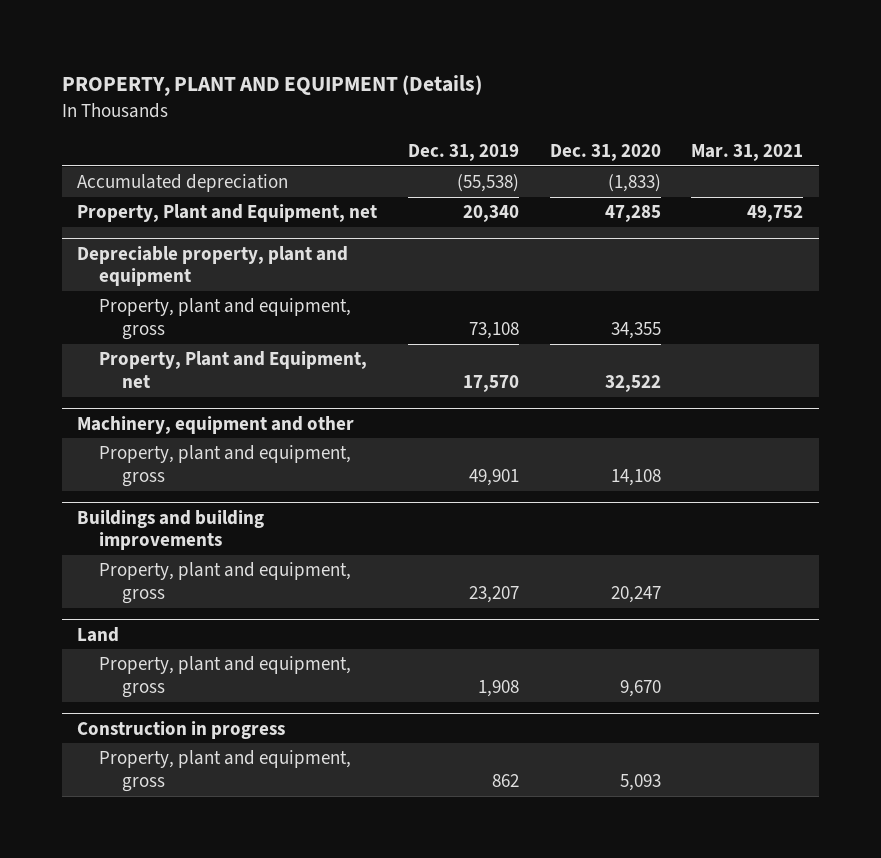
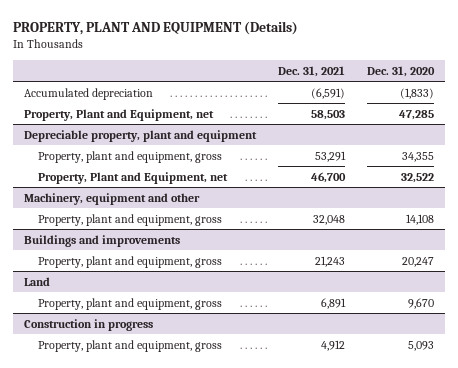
- | Dec. 31, 2019 | Dec. 31, 2020 | Mar. 31, 2021
+ | Dec. 31, 2021 | Dec. 31, 2020
- Buildings and building improvements
+ Buildings and improvements

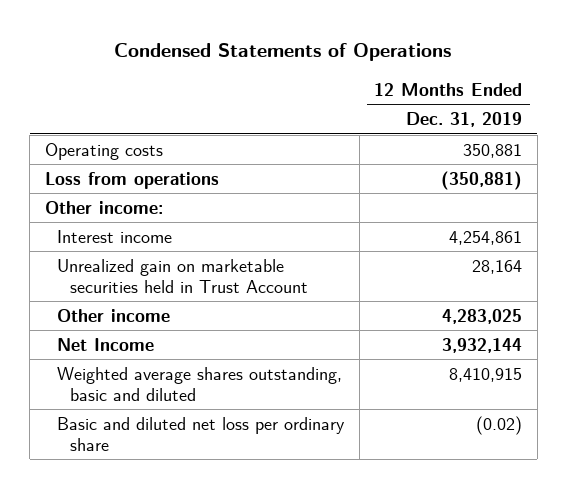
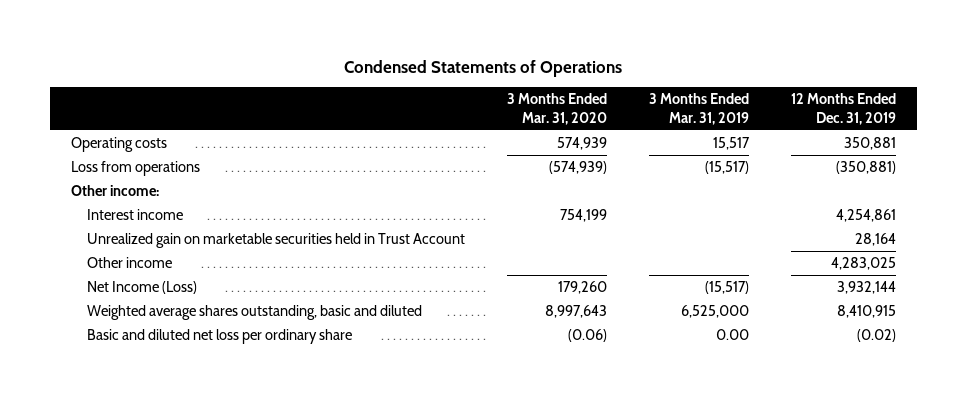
- | 12 Months Ended Dec. 31, 2019
+ | 3 Months Ended Mar. 31, 2020 | 3 Months Ended Mar. 31, 2019 | 12 Months Ended Dec. 31, 2019
- Net Income | 3,932,144
+ Net Income (Loss) | 179,260 | (15,517) | 3,932,144

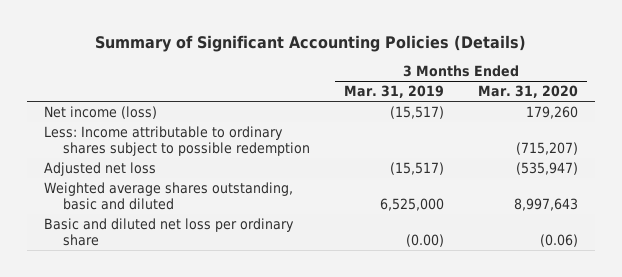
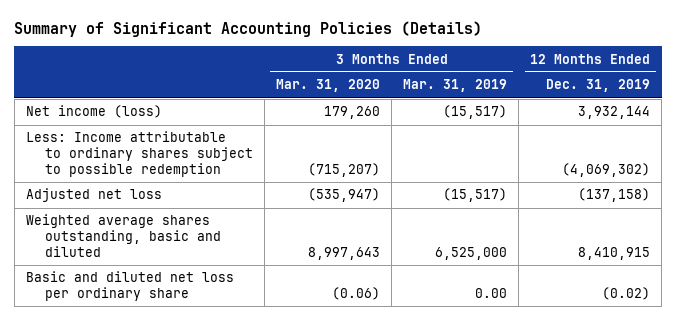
- | 3 Months Ended Mar. 31, 2019 | 3 Months Ended Mar. 31, 2020
+ | 3 Months Ended Mar. 31, 2020 | 3 Months Ended Mar. 31, 2019 | 12 Months Ended Dec. 31, 2019
- Basic and diluted net loss per ordinary share | (0.00) | (0.06)
+ Basic and diluted net loss per ordinary share | (0.06) | 0.00 | (0.02)

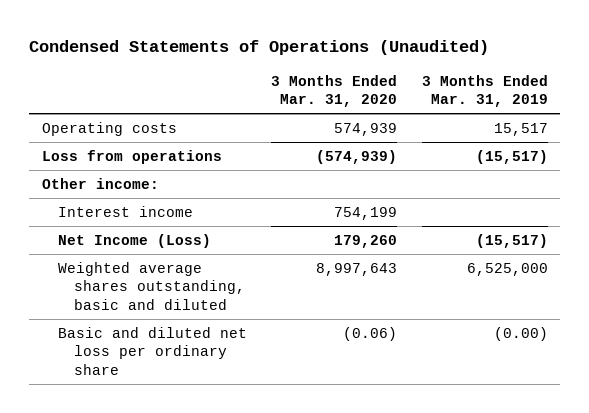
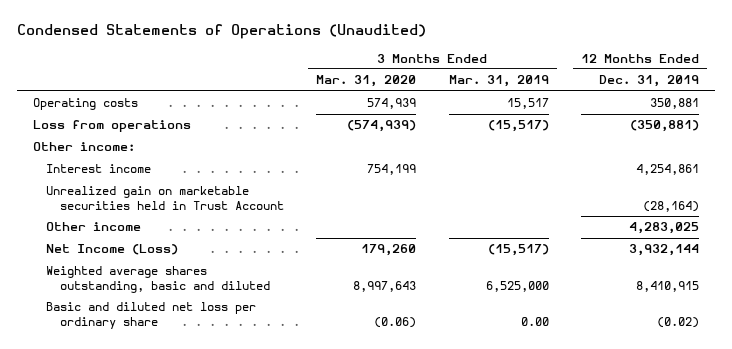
- | 3 Months Ended Mar. 31, 2020 | 3 Months Ended Mar. 31, 2019
+ | 3 Months Ended Mar. 31, 2020 | 3 Months Ended Mar. 31, 2019 | 12 Months Ended Dec. 31, 2019
+ Unrealized gain on marketable securities held in Trust Account | | | (28,164)
+ Other income | | | 4,283,025
- Basic and diluted net loss per ordinary share | (0.06) | (0.00)
+ Basic and diluted net loss per ordinary share | (0.06) | 0.00 | (0.02)

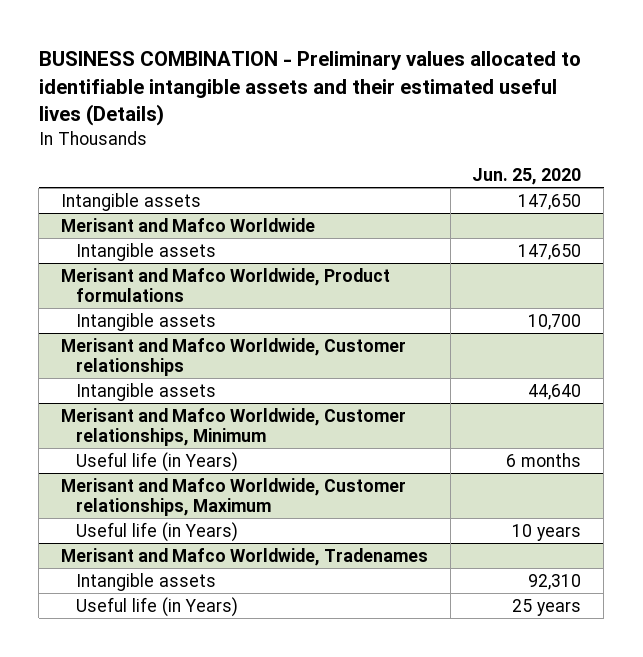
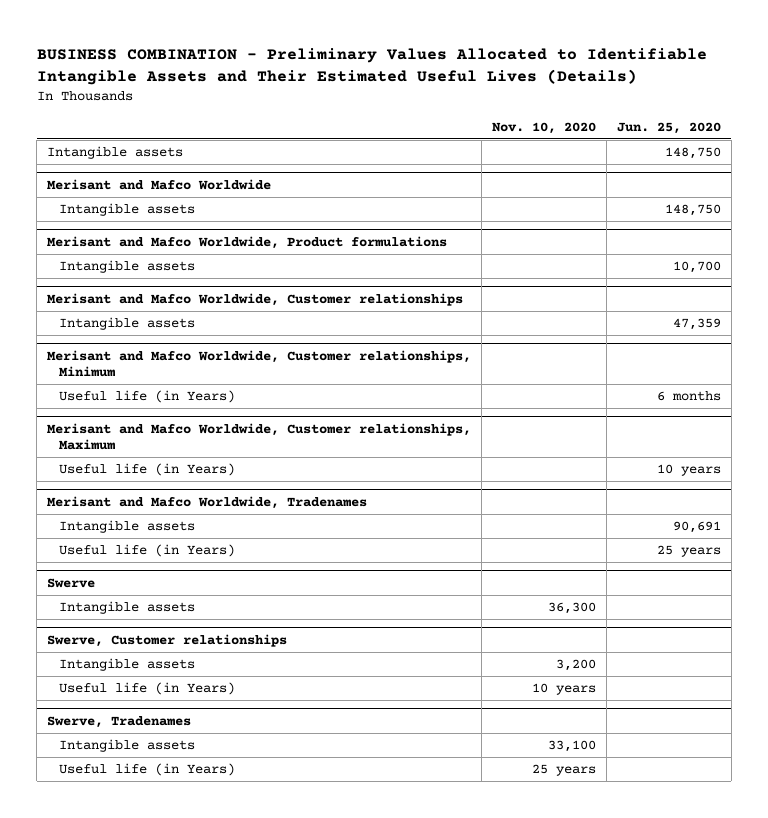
- BUSINESS COMBINATION - Preliminary values allocated to identifiable intangible assets and their estimated useful lives (Details)
+ BUSINESS COMBINATION - Preliminary Values Allocated to Identifiable Intangible Assets and Their Estimated Useful Lives (Details)
- | Jun. 25, 2020
+ | Nov. 10, 2020 | Jun. 25, 2020
- Intangible assets | 147,650
+ Intangible assets | | 148,750
@ Merisant and Mafco Worldwide
- Intangible assets | 147,650
+ Intangible assets | | 148,750
@ Merisant and Mafco Worldwide, Customer relationships
- Intangible assets | 44,640
+ Intangible assets | | 47,359
@ Merisant and Mafco Worldwide, Tradenames
- Intangible assets | 92,310
+ Intangible assets | | 90,691
+ Swerve
+ Intangible assets | 36,300 |
+ Swerve, Customer relationships
+ Intangible assets | 3,200 |
+ Useful life (in Years) | 10 years |
+ Swerve, Tradenames
+ Intangible assets | 33,100 |
+ Useful life (in Years) | 25 years |

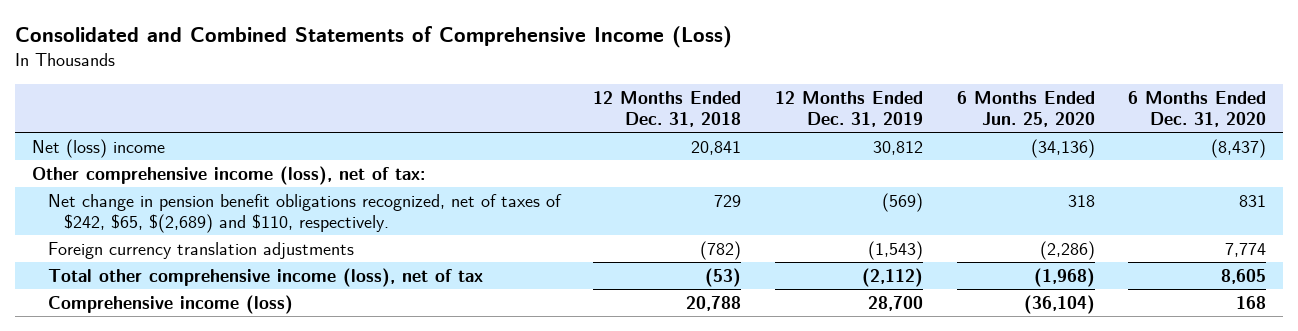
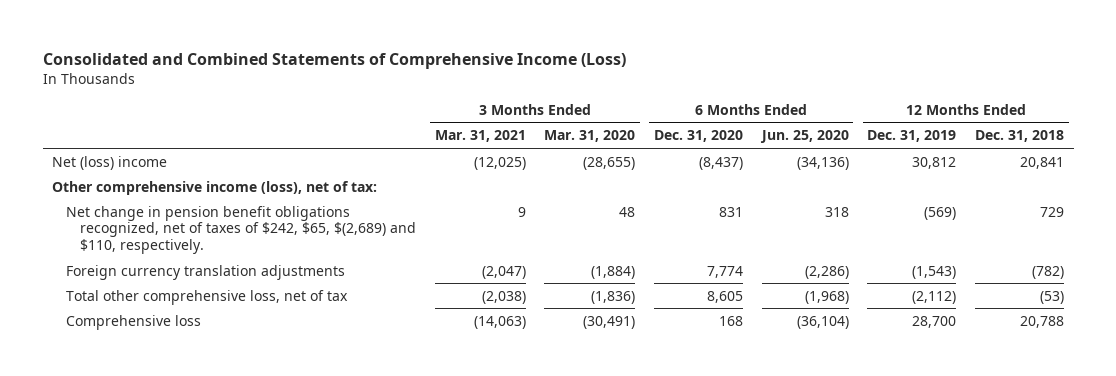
- | 12 Months Ended Dec. 31, 2018 | 12 Months Ended Dec. 31, 2019 | 6 Months Ended Jun. 25, 2020 | 6 Months Ended Dec. 31, 2020
+ | 3 Months Ended Mar. 31, 2021 | 3 Months Ended Mar. 31, 2020 | 6 Months Ended Dec. 31, 2020 | 6 Months Ended Jun. 25, 2020 | 12 Months Ended Dec. 31, 2019 | 12 Months Ended Dec. 31, 2018
- Total other comprehensive income (loss), net of tax | (53) | (2,112) | (1,968) | 8,605
- Comprehensive income (loss) | 20,788 | 28,700 | (36,104) | 168
+ Total other comprehensive loss, net of tax | (2,038) | (1,836) | 8,605 | (1,968) | (2,112) | (53)
+ Comprehensive loss | (14,063) | (30,491) | 168 | (36,104) | 28,700 | 20,788

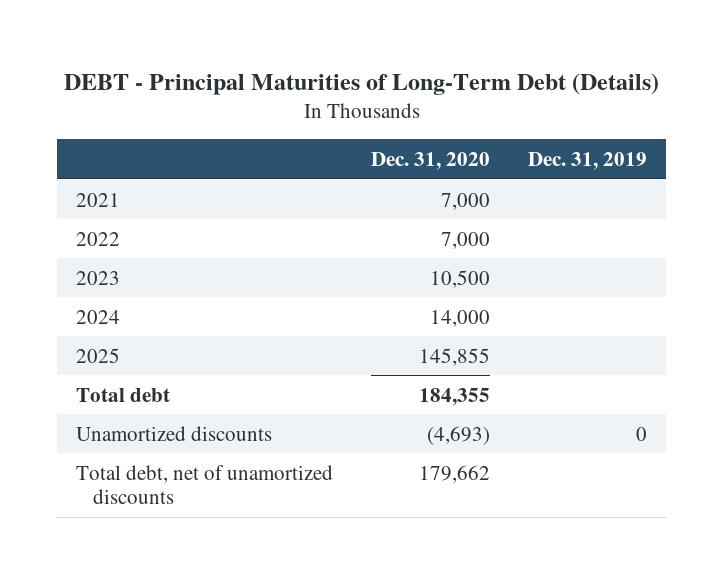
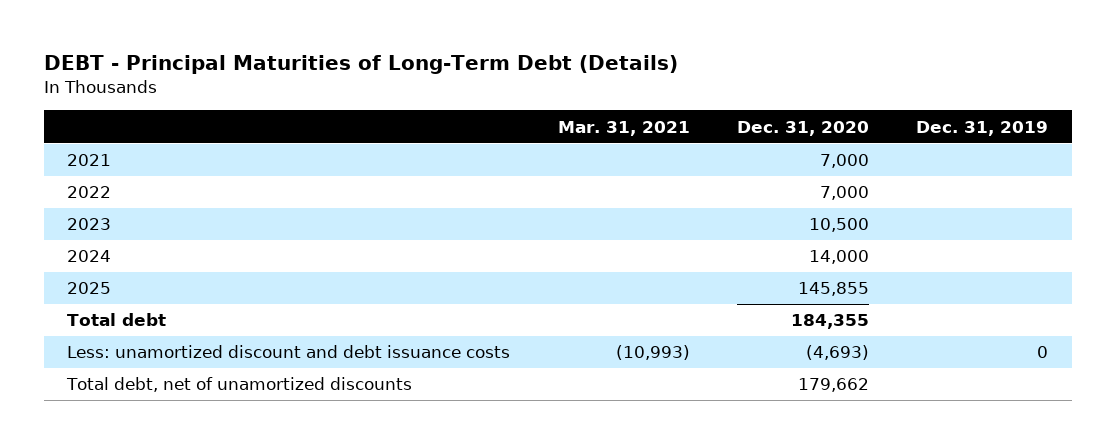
- | Dec. 31, 2020 | Dec. 31, 2019
+ | Mar. 31, 2021 | Dec. 31, 2020 | Dec. 31, 2019
- Unamortized discounts | (4,693) | 0
+ Less: unamortized discount and debt issuance costs | (10,993) | (4,693) | 0

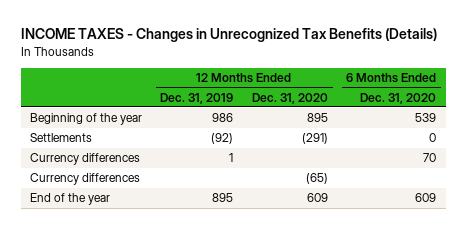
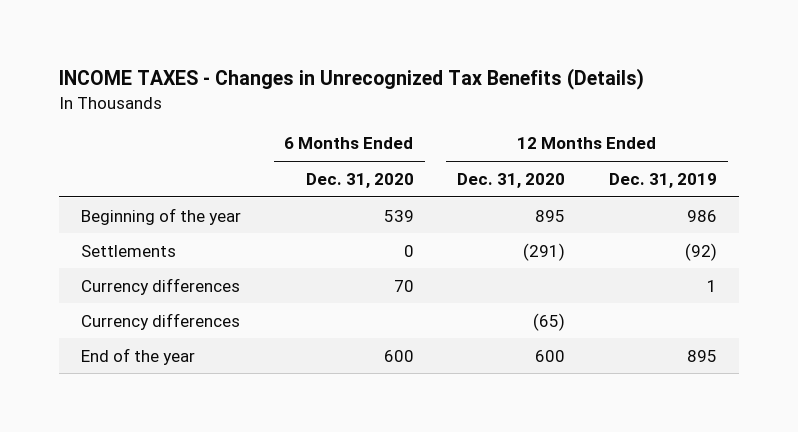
- | 12 Months Ended Dec. 31, 2019 | 12 Months Ended Dec. 31, 2020 | 6 Months Ended Dec. 31, 2020
+ | 6 Months Ended Dec. 31, 2020 | 12 Months Ended Dec. 31, 2020 | 12 Months Ended Dec. 31, 2019
- End of the year | 895 | 609 | 609
+ End of the year | 600 | 600 | 895

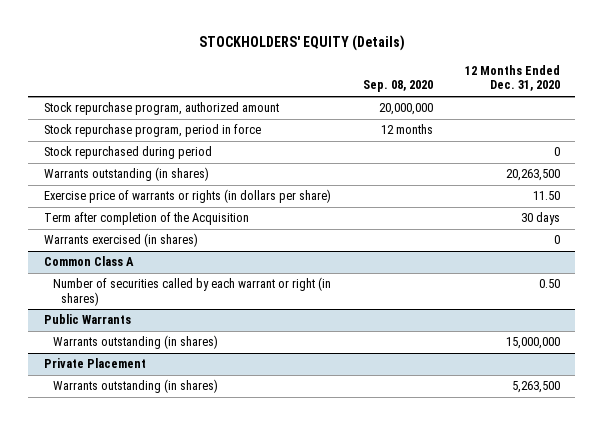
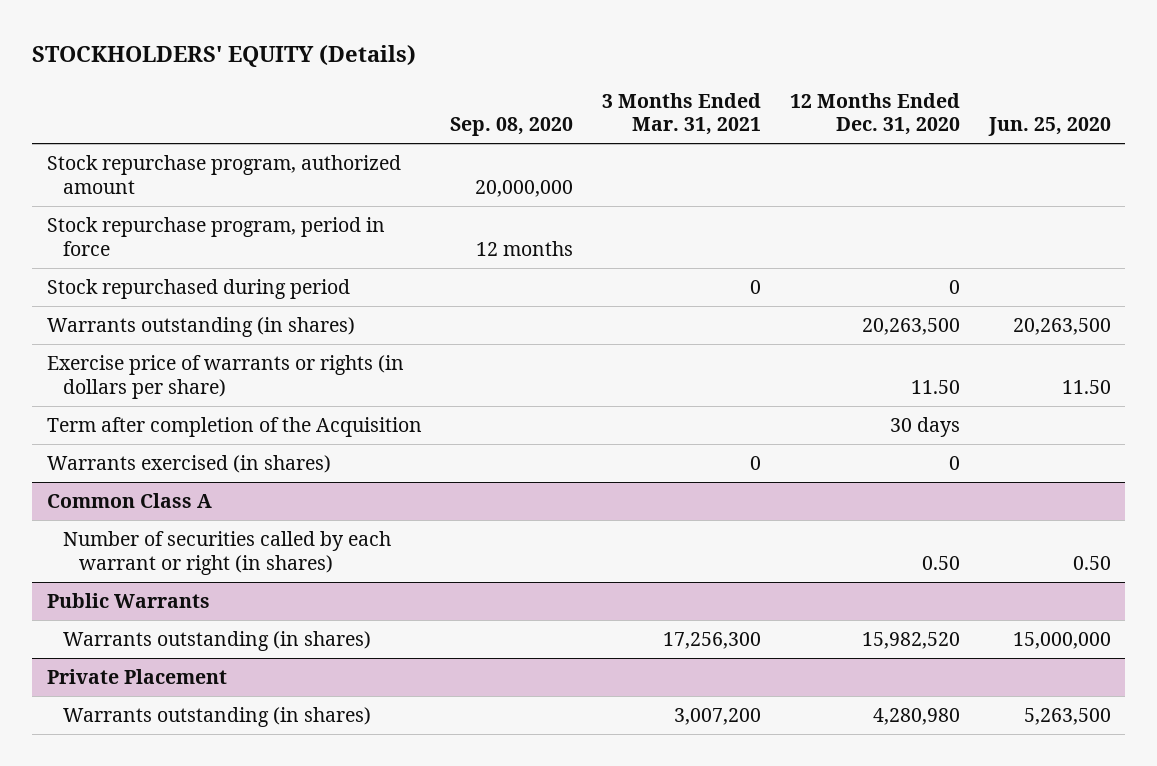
- | Sep. 08, 2020 | 12 Months Ended Dec. 31, 2020
+ | Sep. 08, 2020 | 3 Months Ended Mar. 31, 2021 | 12 Months Ended Dec. 31, 2020 | Jun. 25, 2020
@ Public Warrants
- Warrants outstanding (in shares) | | 15,000,000
+ Warrants outstanding (in shares) | | 17,256,300 | 15,982,520 | 15,000,000
@ Private Placement
- Warrants outstanding (in shares) | | 5,263,500
+ Warrants outstanding (in shares) | | 3,007,200 | 4,280,980 | 5,263,500

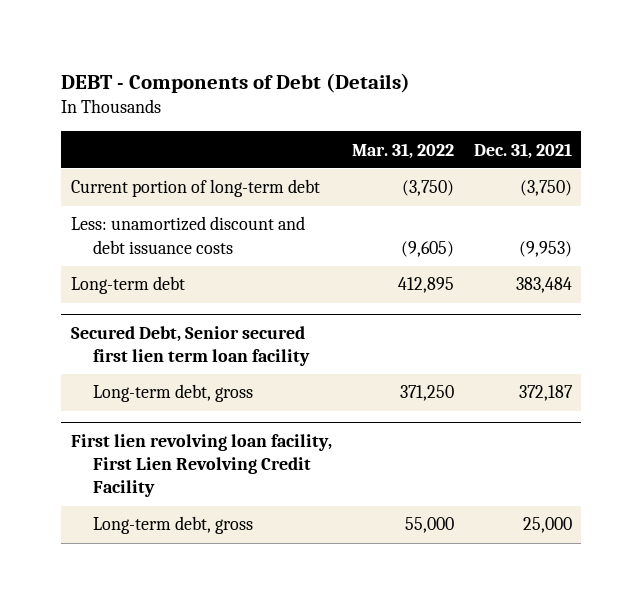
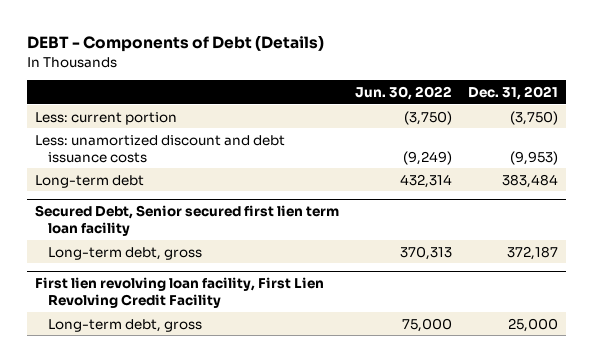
- | Mar. 31, 2022 | Dec. 31, 2021
+ | Jun. 30, 2022 | Dec. 31, 2021
- Current portion of long-term debt | (3,750) | (3,750)
+ Less: current portion | (3,750) | (3,750)

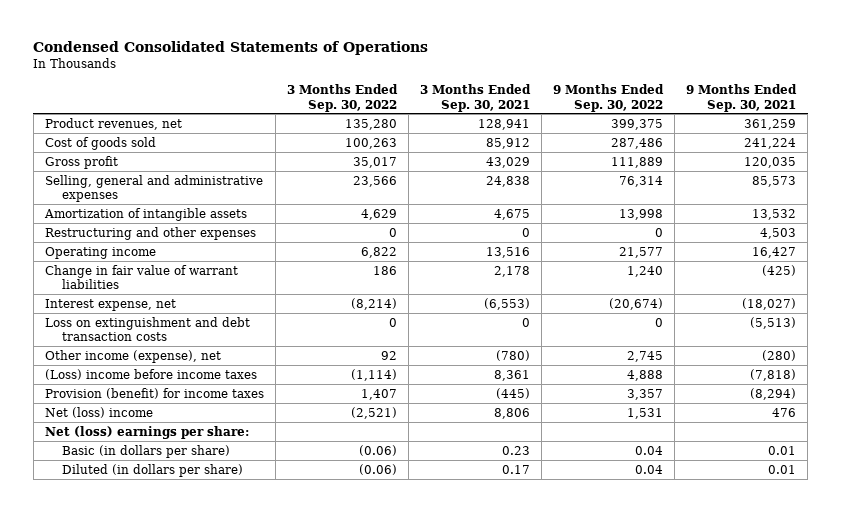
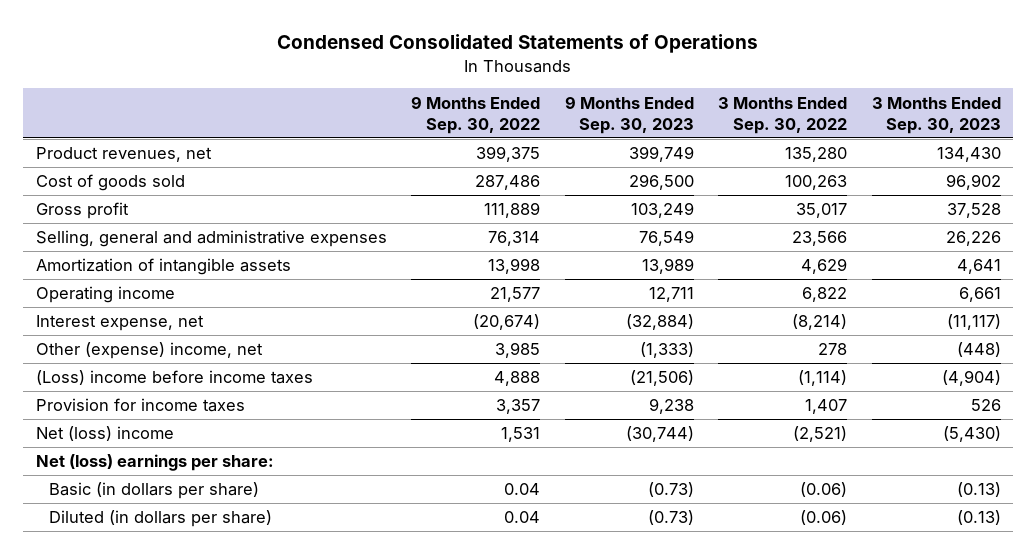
- | 3 Months Ended Sep. 30, 2022 | 3 Months Ended Sep. 30, 2021 | 9 Months Ended Sep. 30, 2022 | 9 Months Ended Sep. 30, 2021
+ | 9 Months Ended Sep. 30, 2022 | 9 Months Ended Sep. 30, 2023 | 3 Months Ended Sep. 30, 2022 | 3 Months Ended Sep. 30, 2023
- Restructuring and other expenses | 0 | 0 | 0 | 4,503
- Change in fair value of warrant liabilities | 186 | 2,178 | 1,240 | (425)
- Loss on extinguishment and debt transaction costs | 0 | 0 | 0 | (5,513)
- Other income (expense), net | 92 | (780) | 2,745 | (280)
+ Other (expense) income, net | 3,985 | (1,333) | 278 | (448)
- Provision (benefit) for income taxes | 1,407 | (445) | 3,357 | (8,294)
+ Provision for income taxes | 3,357 | 9,238 | 1,407 | 526

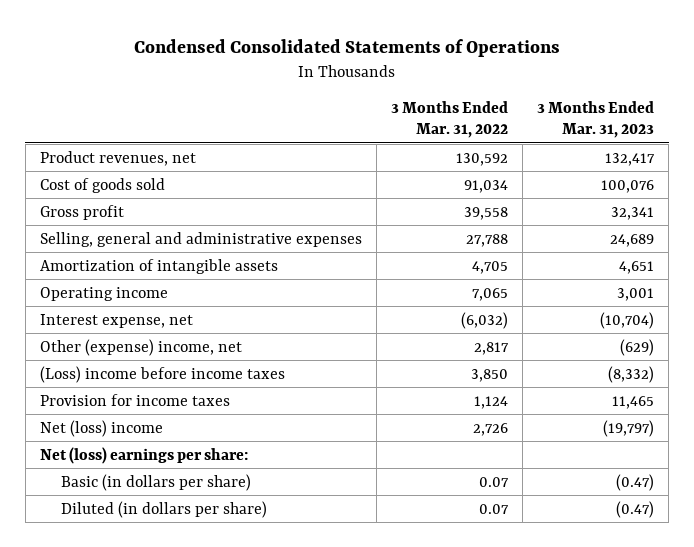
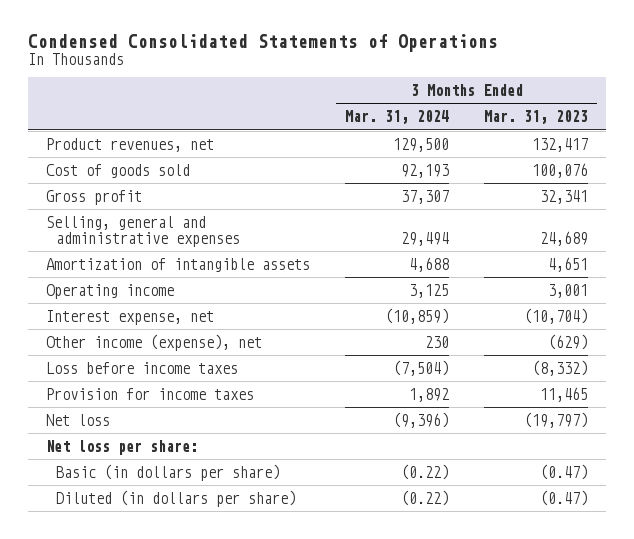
- | 3 Months Ended Mar. 31, 2022 | 3 Months Ended Mar. 31, 2023
+ | 3 Months Ended Mar. 31, 2024 | 3 Months Ended Mar. 31, 2023
- Other (expense) income, net | 2,817 | (629)
- (Loss) income before income taxes | 3,850 | (8,332)
+ Other income (expense), net | 230 | (629)
+ Loss before income taxes | (7,504) | (8,332)
- Net (loss) income | 2,726 | (19,797)
- Net (loss) earnings per share:
+ Net loss | (9,396) | (19,797)
+ Net loss per share:

